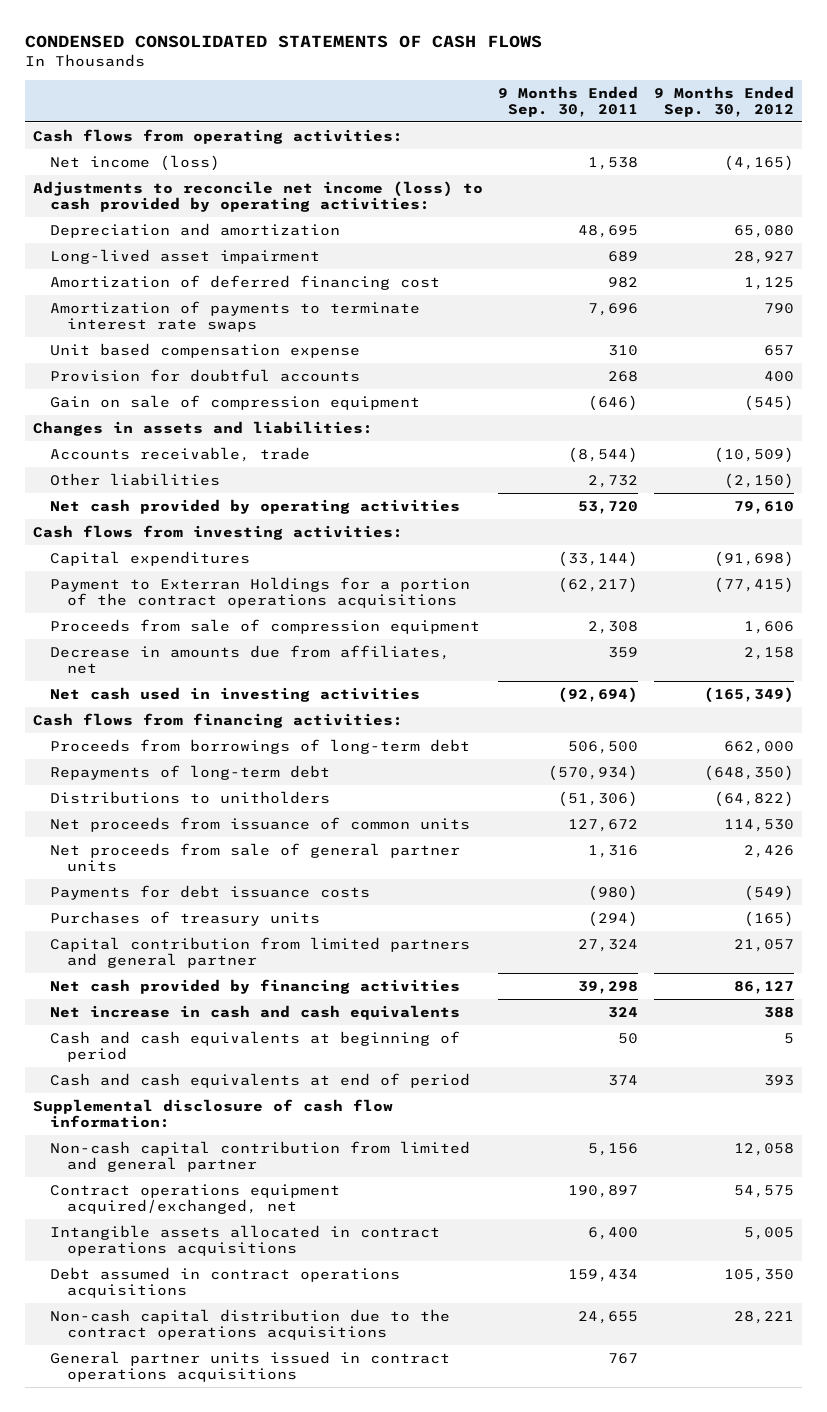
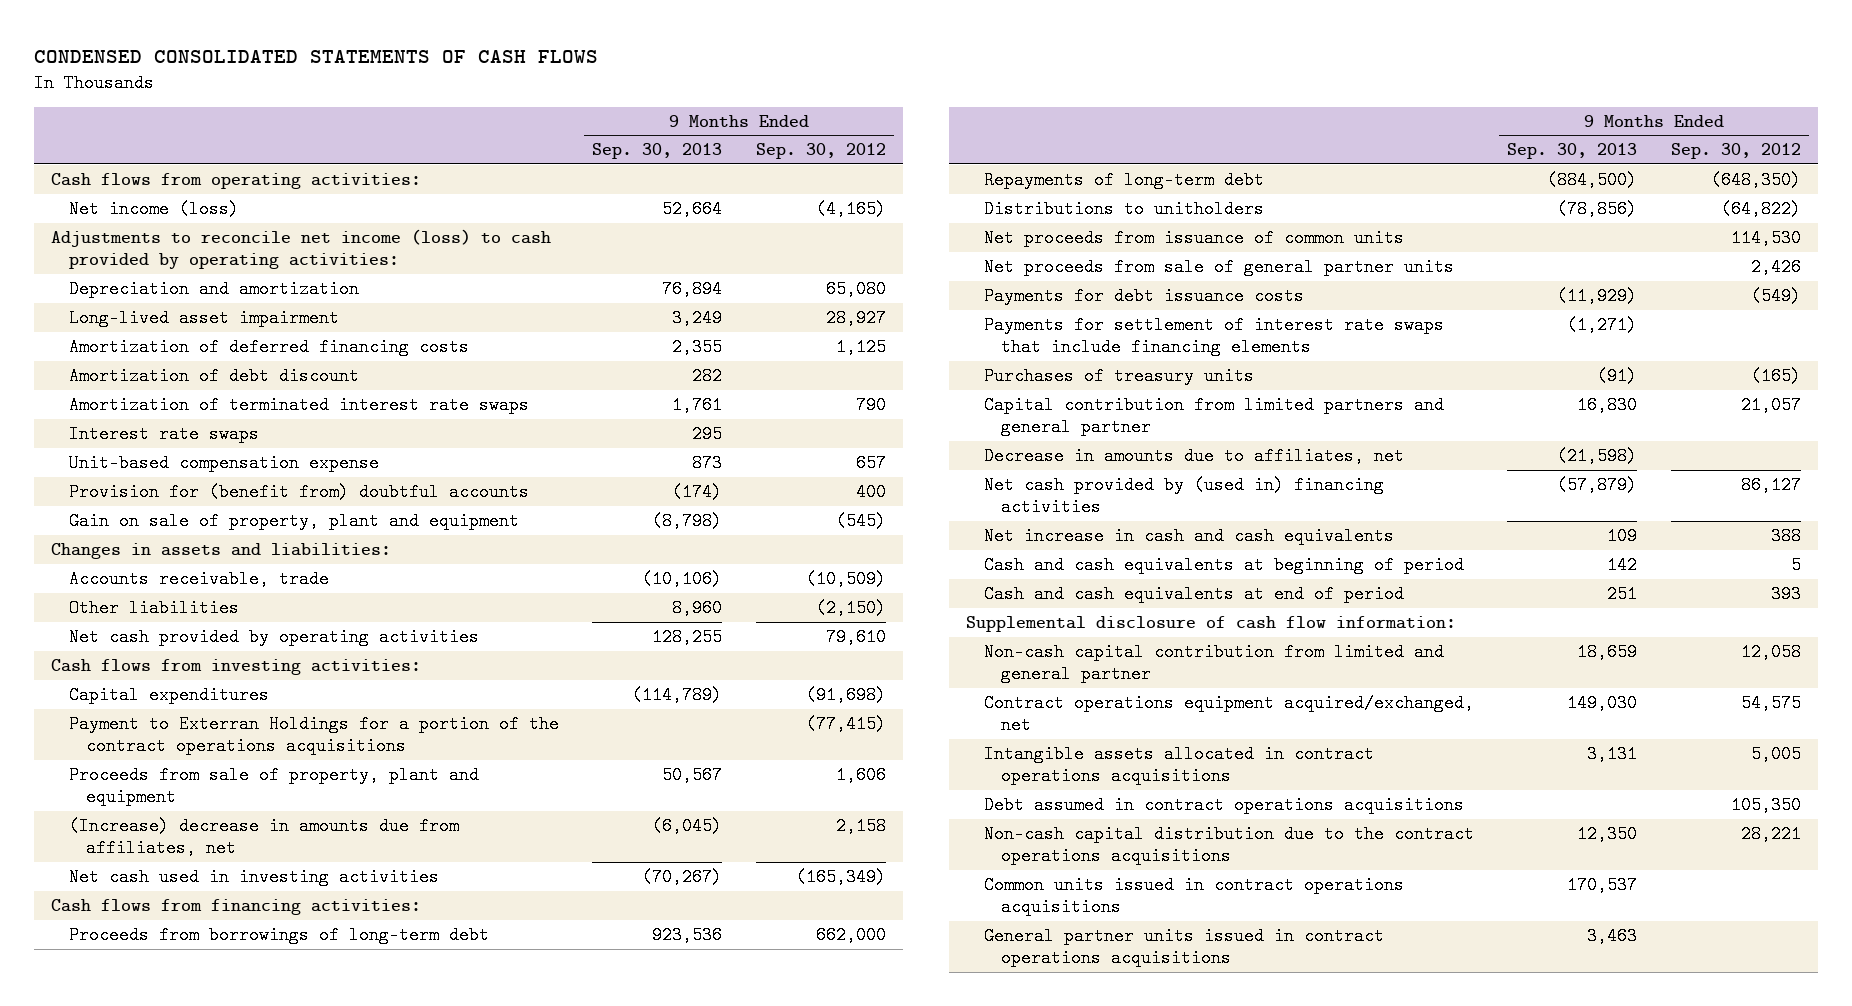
- | 9 Months Ended Sep. 30, 2011 | 9 Months Ended Sep. 30, 2012
+ | 9 Months Ended Sep. 30, 2013 | 9 Months Ended Sep. 30, 2012
- Amortization of deferred financing cost | 982 | 1,125
- Amortization of payments to terminate interest rate swaps | 7,696 | 790
- Unit based compensation expense | 310 | 657
- Provision for doubtful accounts | 268 | 400
- Gain on sale of compression equipment | (646) | (545)
+ Amortization of deferred financing costs | 2,355 | 1,125
+ Amortization of debt discount | 282 |
+ Amortization of terminated interest rate swaps | 1,761 | 790
+ Interest rate swaps | 295 |
+ Unit-based compensation expense | 873 | 657
+ Provision for (benefit from) doubtful accounts | (174) | 400
+ Gain on sale of property, plant and equipment | (8,798) | (545)
- Proceeds from sale of compression equipment | 2,308 | 1,606
- Decrease in amounts due from affiliates, net | 359 | 2,158
+ Proceeds from sale of property, plant and equipment | 50,567 | 1,606
+ (Increase) decrease in amounts due from affiliates, net | (6,045) | 2,158
+ Payments for settlement of interest rate swaps that include financing elements | (1,271) |
- Net cash provided by financing activities | 39,298 | 86,127
+ Decrease in amounts due to affiliates, net | (21,598) |
+ Net cash provided by (used in) financing activities | (57,879) | 86,127
+ Common units issued in contract operations acquisitions | 170,537 |

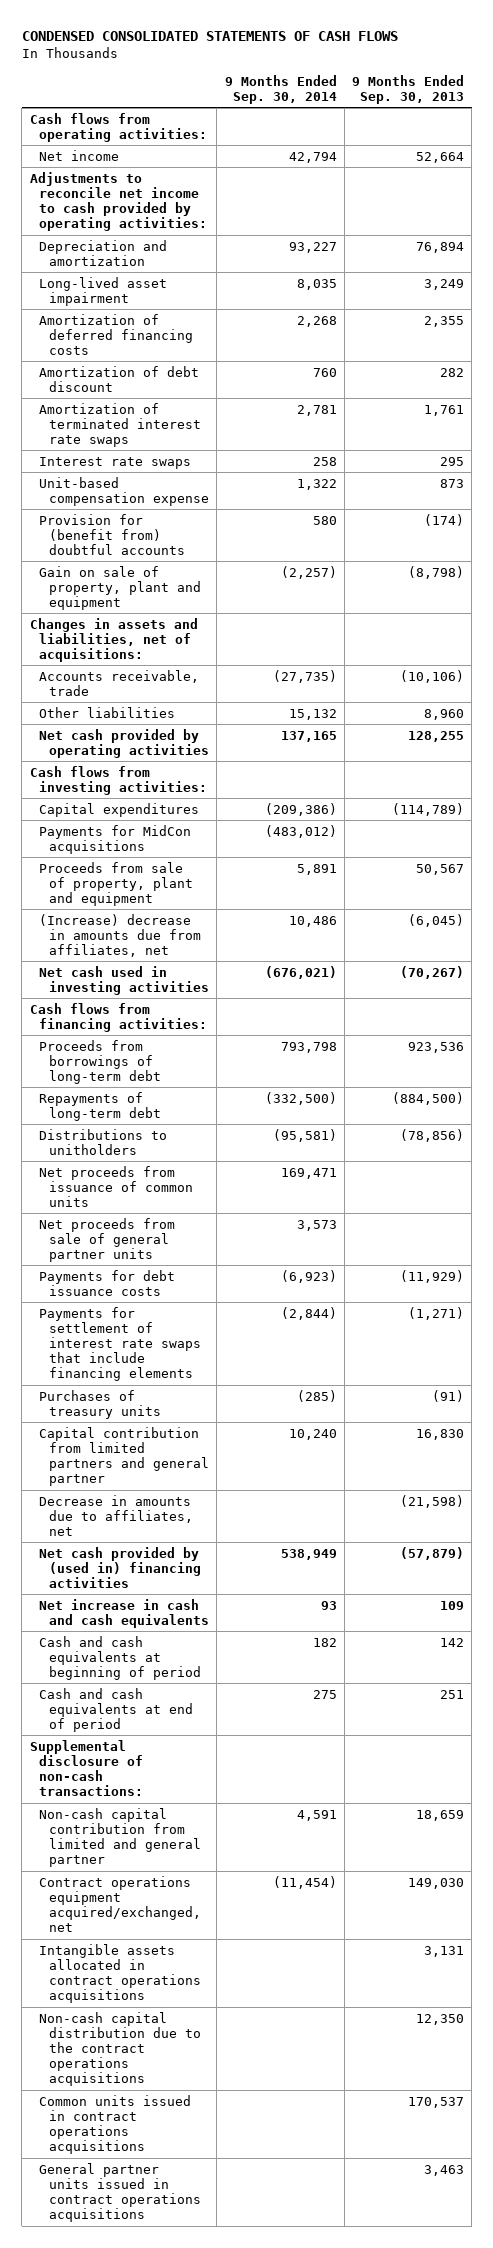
- | 9 Months Ended Sep. 30, 2013 | 9 Months Ended Sep. 30, 2012
+ | 9 Months Ended Sep. 30, 2014 | 9 Months Ended Sep. 30, 2013
- Net income (loss) | 52,664 | (4,165)
- Adjustments to reconcile net income (loss) to cash provided by operating activities:
+ Net income | 42,794 | 52,664
+ Adjustments to reconcile net income to cash provided by operating activities:
- Changes in assets and liabilities:
+ Changes in assets and liabilities, net of acquisitions:
- Payment to Exterran Holdings for a portion of the contract operations acquisitions | | (77,415)
+ Payments for MidCon acquisitions | (483,012) |
- Supplemental disclosure of cash flow information:
+ Supplemental disclosure of non-cash transactions:
- Debt assumed in contract operations acquisitions | | 105,350

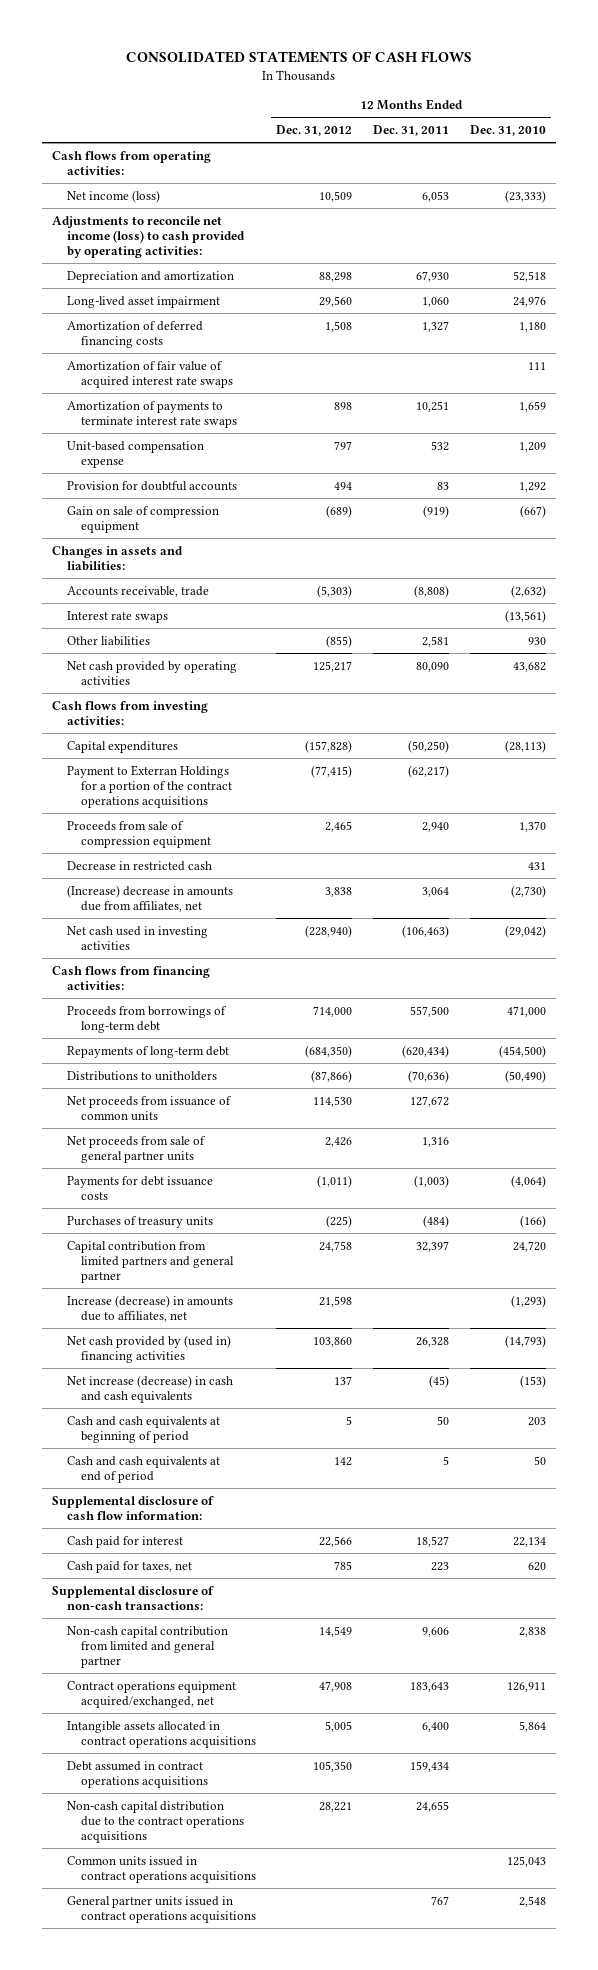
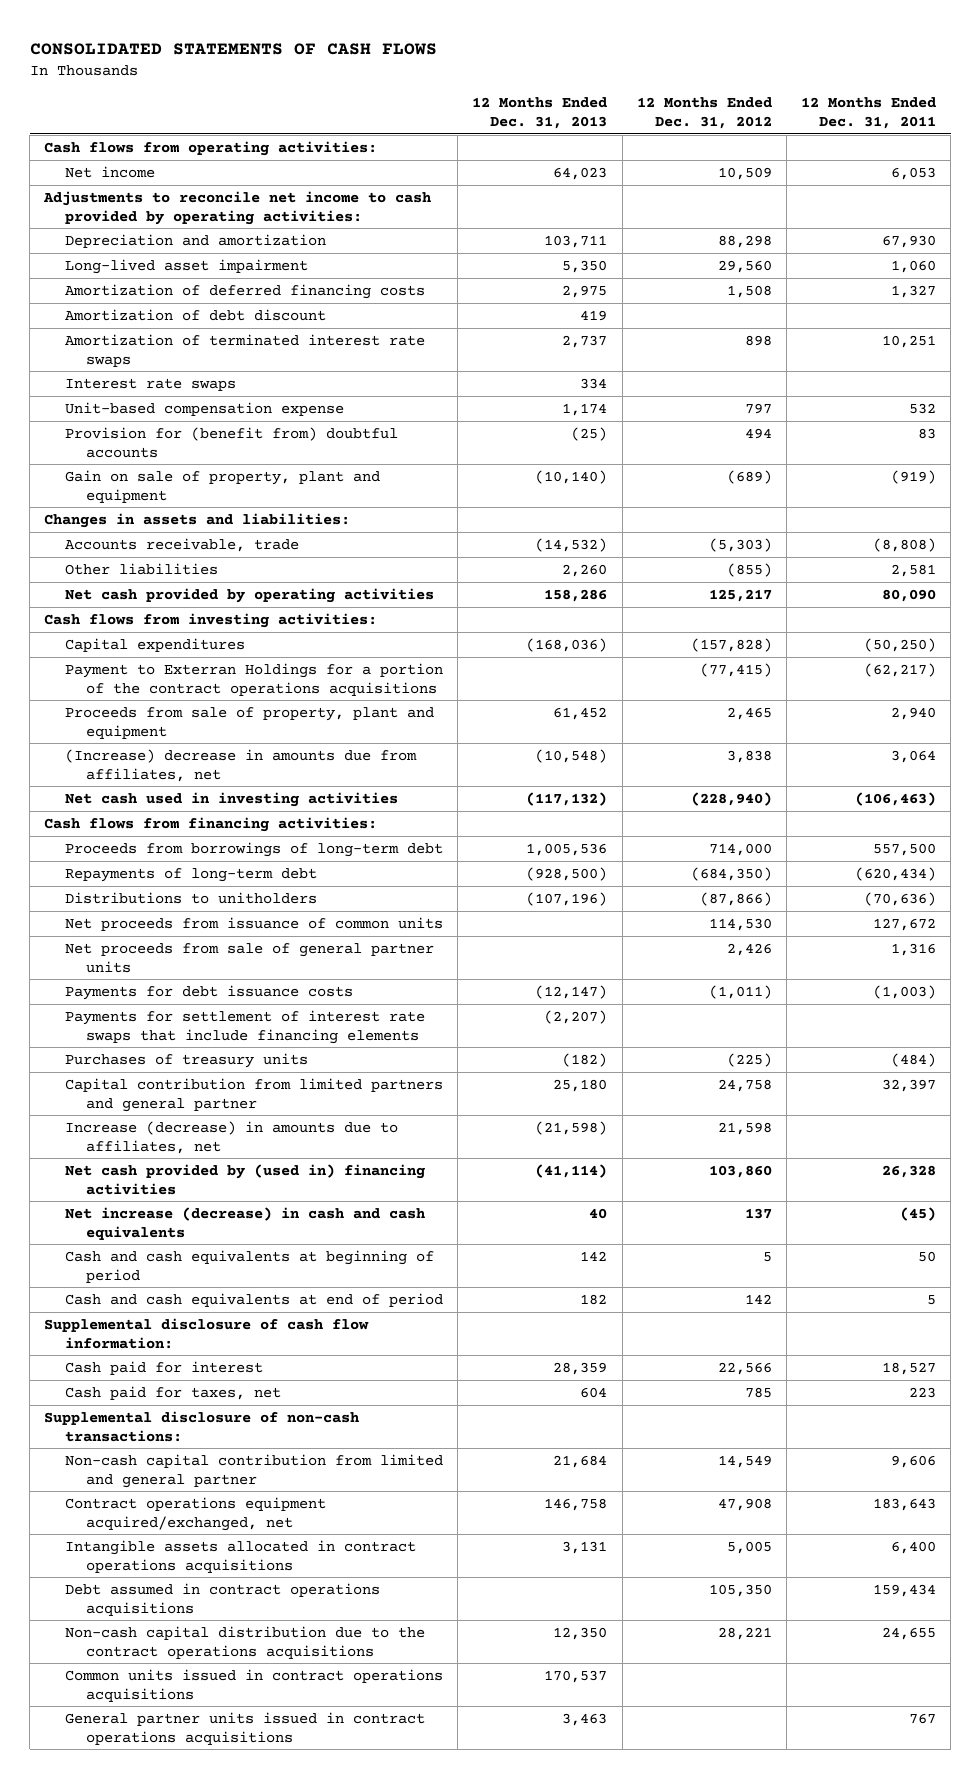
- | 12 Months Ended Dec. 31, 2012 | 12 Months Ended Dec. 31, 2011 | 12 Months Ended Dec. 31, 2010
+ | 12 Months Ended Dec. 31, 2013 | 12 Months Ended Dec. 31, 2012 | 12 Months Ended Dec. 31, 2011
- Net income (loss) | 10,509 | 6,053 | (23,333)
- Adjustments to reconcile net income (loss) to cash provided by operating activities:
+ Net income | 64,023 | 10,509 | 6,053
+ Adjustments to reconcile net income to cash provided by operating activities:
- Amortization of fair value of acquired interest rate swaps | | | 111
- Amortization of payments to terminate interest rate swaps | 898 | 10,251 | 1,659
+ Amortization of debt discount | 419 | |
+ Amortization of terminated interest rate swaps | 2,737 | 898 | 10,251
moved up: Interest rate swaps | 334 | |
- Provision for doubtful accounts | 494 | 83 | 1,292
- Gain on sale of compression equipment | (689) | (919) | (667)
+ Provision for (benefit from) doubtful accounts | (25) | 494 | 83
+ Gain on sale of property, plant and equipment | (10,140) | (689) | (919)
- Proceeds from sale of compression equipment | 2,465 | 2,940 | 1,370
- Decrease in restricted cash | | | 431
+ Proceeds from sale of property, plant and equipment | 61,452 | 2,465 | 2,940
+ Payments for settlement of interest rate swaps that include financing elements | (2,207) | |

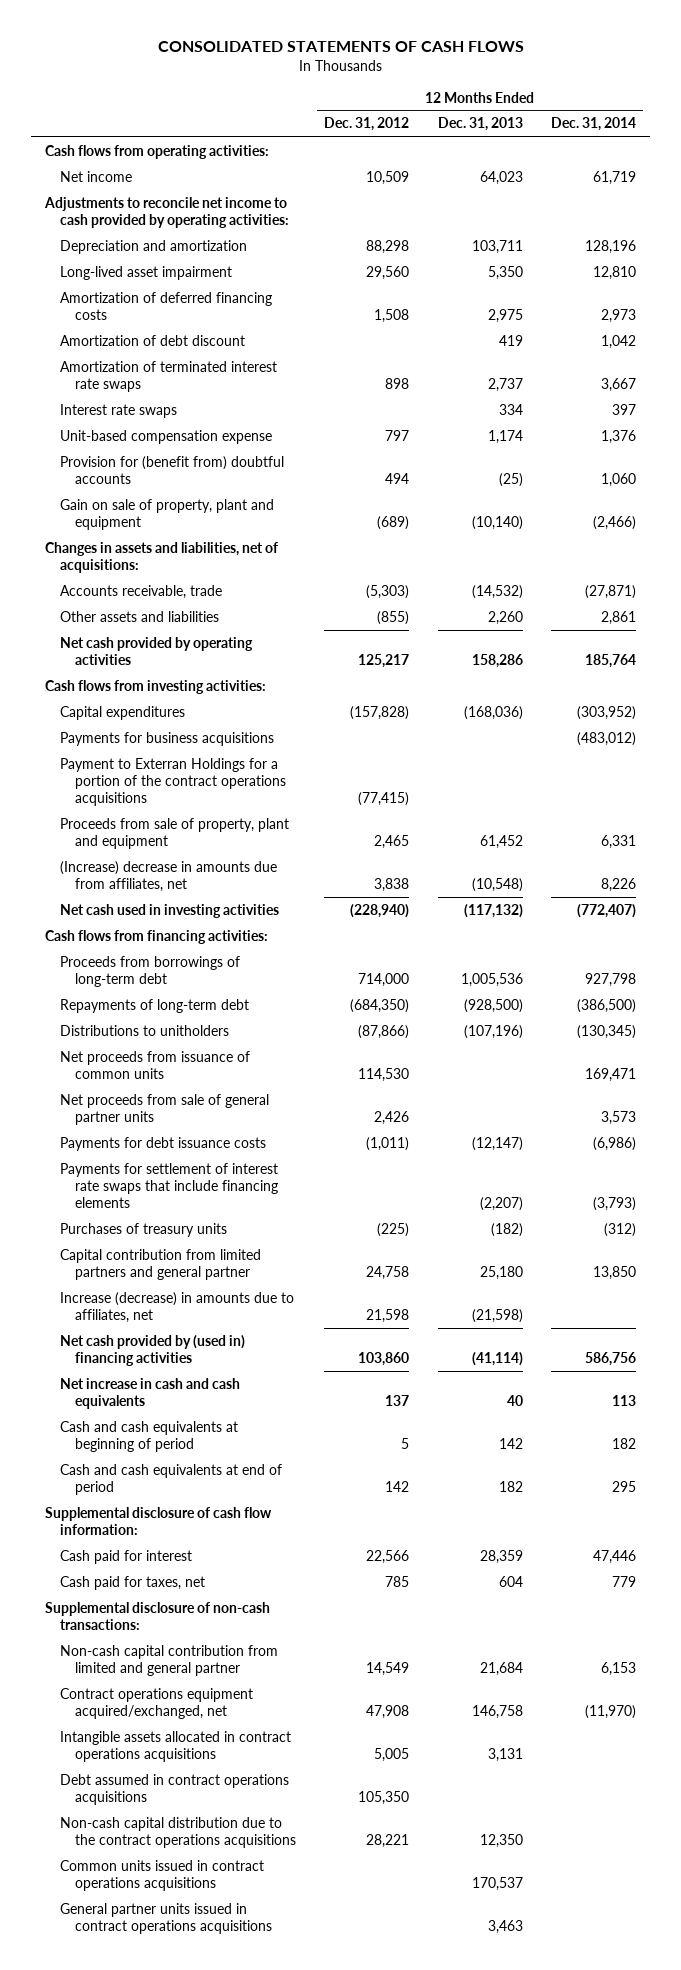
- | 12 Months Ended Dec. 31, 2013 | 12 Months Ended Dec. 31, 2012 | 12 Months Ended Dec. 31, 2011
+ | 12 Months Ended Dec. 31, 2012 | 12 Months Ended Dec. 31, 2013 | 12 Months Ended Dec. 31, 2014
- Changes in assets and liabilities:
+ Changes in assets and liabilities, net of acquisitions:
- Other liabilities | 2,260 | (855) | 2,581
+ Other assets and liabilities | (855) | 2,260 | 2,861
+ Payments for business acquisitions | | | (483,012)
- Net increase (decrease) in cash and cash equivalents | 40 | 137 | (45)
+ Net increase in cash and cash equivalents | 137 | 40 | 113

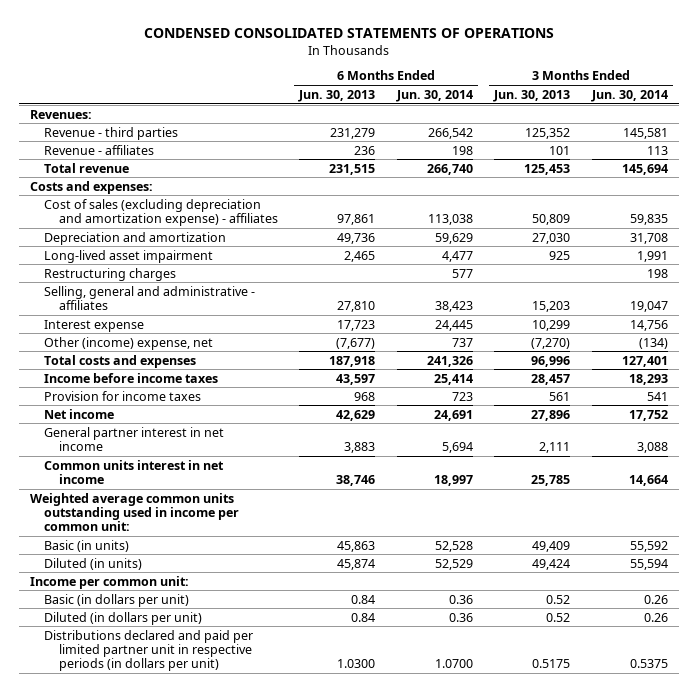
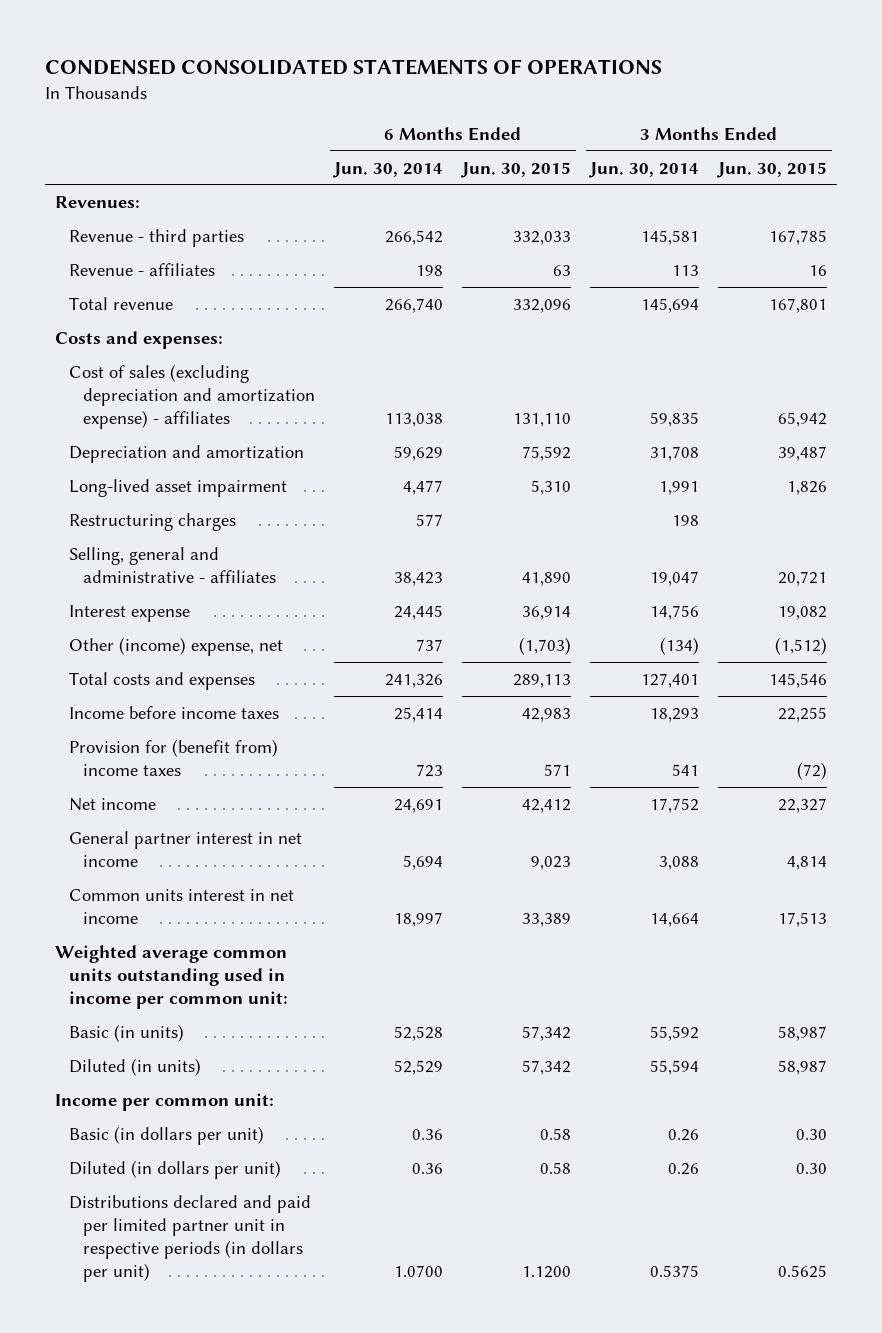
- | 6 Months Ended Jun. 30, 2013 | 6 Months Ended Jun. 30, 2014 | 3 Months Ended Jun. 30, 2013 | 3 Months Ended Jun. 30, 2014
+ | 6 Months Ended Jun. 30, 2014 | 6 Months Ended Jun. 30, 2015 | 3 Months Ended Jun. 30, 2014 | 3 Months Ended Jun. 30, 2015
- Provision for income taxes | 968 | 723 | 561 | 541
+ Provision for (benefit from) income taxes | 723 | 571 | 541 | (72)

